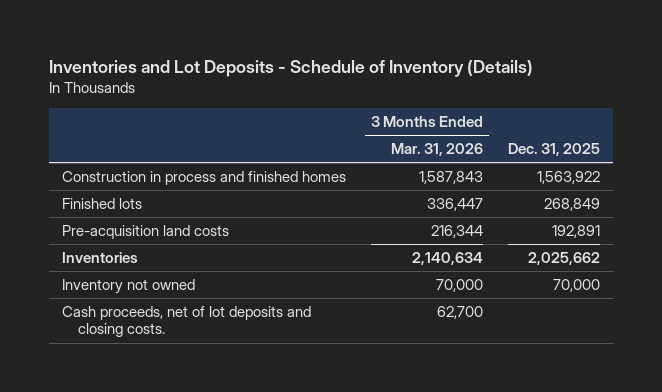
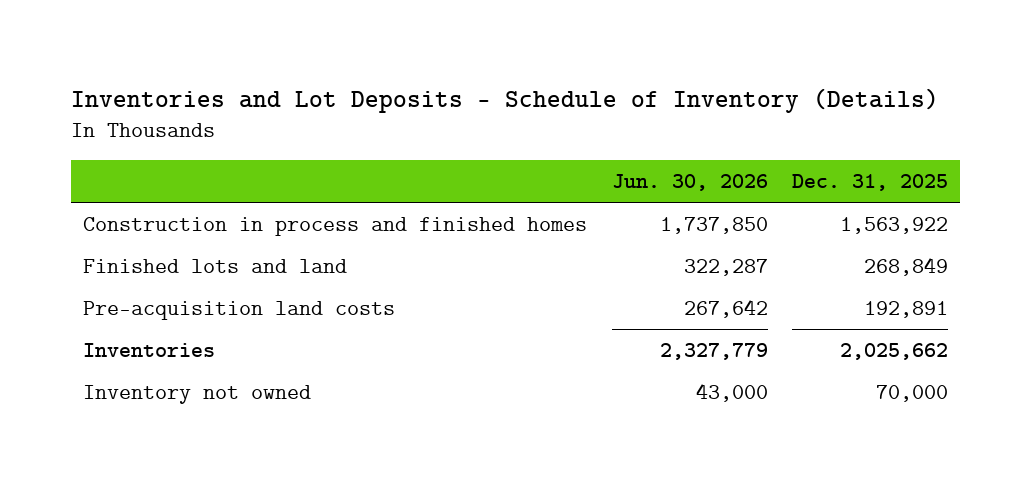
- | 3 Months Ended Mar. 31, 2026 | Dec. 31, 2025
+ | Jun. 30, 2026 | Dec. 31, 2025
- Finished lots | 336,447 | 268,849
+ Finished lots and land | 322,287 | 268,849
- Cash proceeds, net of lot deposits and closing costs. | 62,700 |

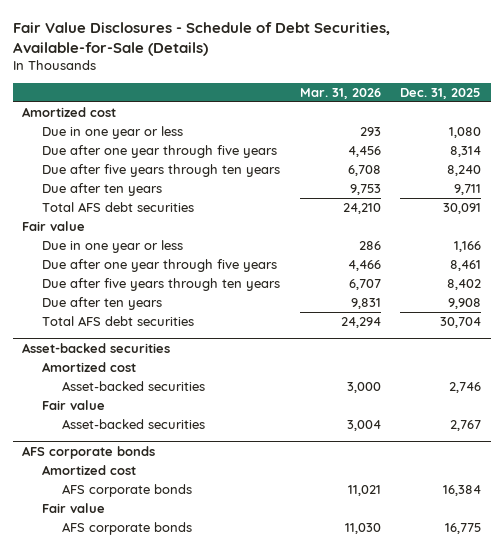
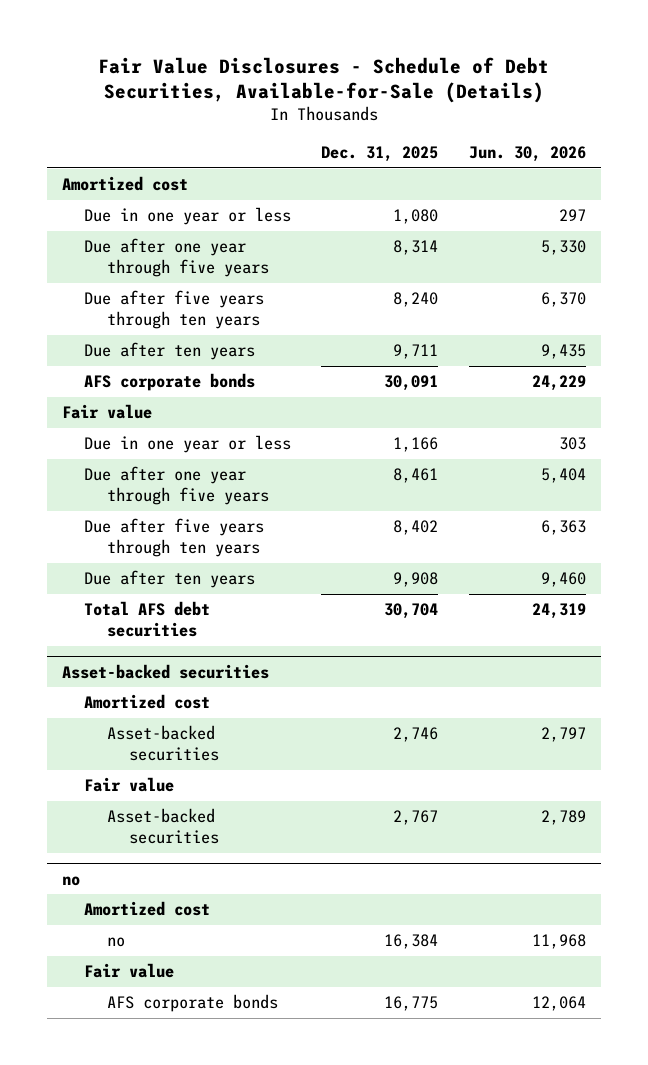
- | Mar. 31, 2026 | Dec. 31, 2025
+ | Dec. 31, 2025 | Jun. 30, 2026
- Total AFS debt securities | 24,210 | 30,091
+ AFS corporate bonds | 30,091 | 24,229
- AFS corporate bonds
+ no
- AFS corporate bonds | 11,021 | 16,384
+ no | 16,384 | 11,968

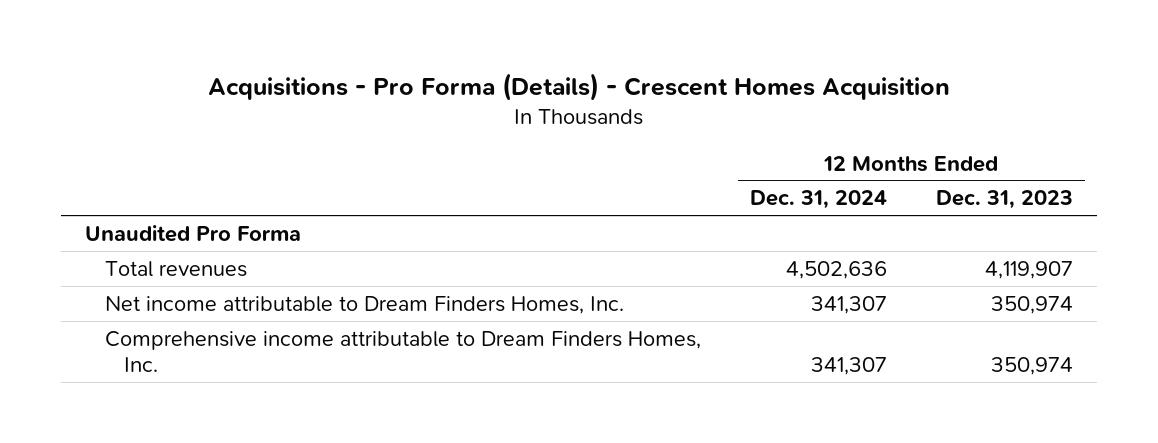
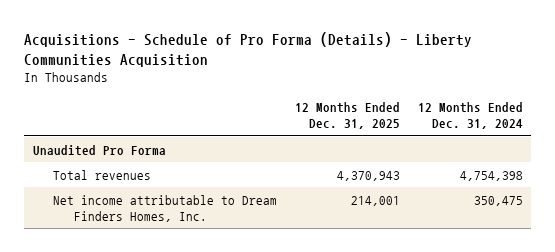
- Acquisitions - Pro Forma (Details) - Crescent Homes Acquisition
+ Acquisitions - Schedule of Pro Forma (Details) - Liberty Communities Acquisition
- | 12 Months Ended Dec. 31, 2024 | 12 Months Ended Dec. 31, 2023
+ | 12 Months Ended Dec. 31, 2025 | 12 Months Ended Dec. 31, 2024
- Total revenues | 4,502,636 | 4,119,907
- Net income attributable to Dream Finders Homes, Inc. | 341,307 | 350,974
- Comprehensive income attributable to Dream Finders Homes, Inc. | 341,307 | 350,974
+ Total revenues | 4,370,943 | 4,754,398
+ Net income attributable to Dream Finders Homes, Inc. | 214,001 | 350,475

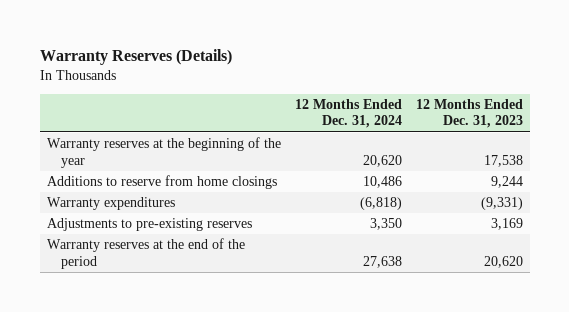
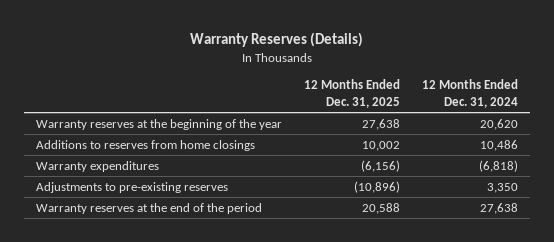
- | 12 Months Ended Dec. 31, 2024 | 12 Months Ended Dec. 31, 2023
+ | 12 Months Ended Dec. 31, 2025 | 12 Months Ended Dec. 31, 2024
- Additions to reserve from home closings | 10,486 | 9,244
+ Additions to reserves from home closings | 10,002 | 10,486

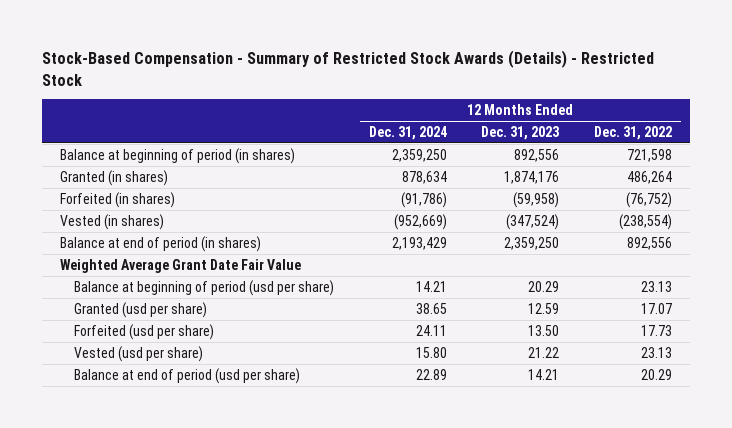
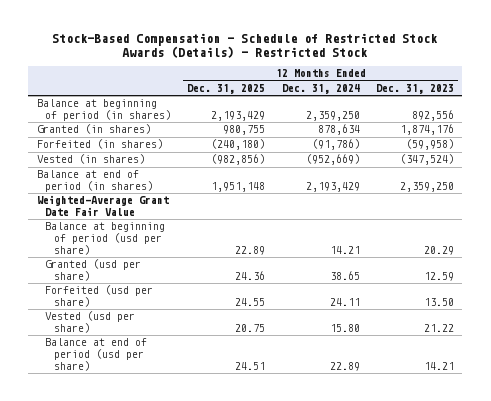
- Stock-Based Compensation - Summary of Restricted Stock Awards (Details) - Restricted Stock
+ Stock-Based Compensation - Schedule of Restricted Stock Awards (Details) - Restricted Stock
- | 12 Months Ended Dec. 31, 2024 | 12 Months Ended Dec. 31, 2023 | 12 Months Ended Dec. 31, 2022
+ | 12 Months Ended Dec. 31, 2025 | 12 Months Ended Dec. 31, 2024 | 12 Months Ended Dec. 31, 2023
- Weighted Average Grant Date Fair Value
+ Weighted-Average Grant Date Fair Value

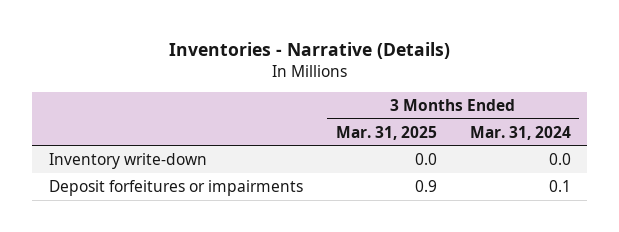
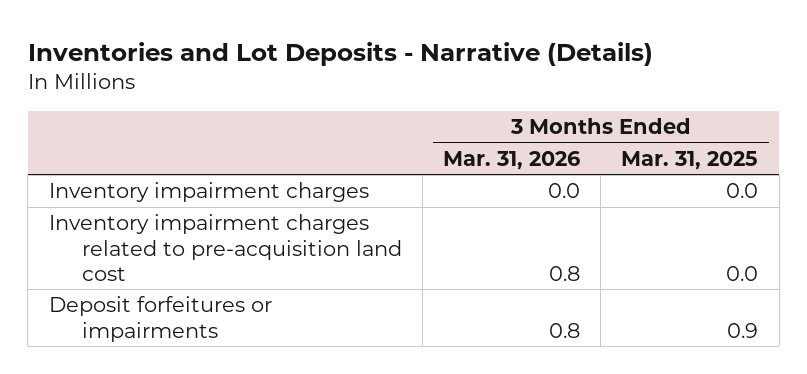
- Inventories - Narrative (Details)
+ Inventories and Lot Deposits - Narrative (Details)
- | 3 Months Ended Mar. 31, 2025 | 3 Months Ended Mar. 31, 2024
+ | 3 Months Ended Mar. 31, 2026 | 3 Months Ended Mar. 31, 2025
- Inventory write-down | 0.0 | 0.0
+ Inventory impairment charges | 0.0 | 0.0
+ Inventory impairment charges related to pre-acquisition land cost | 0.8 | 0.0

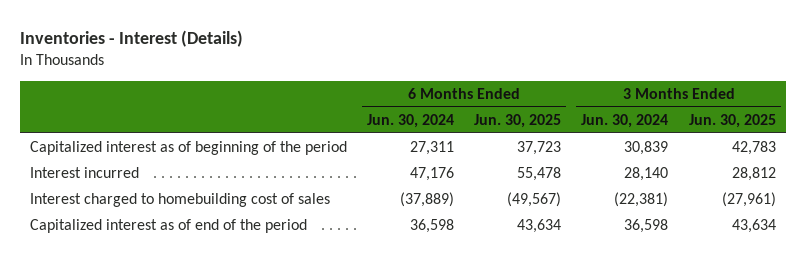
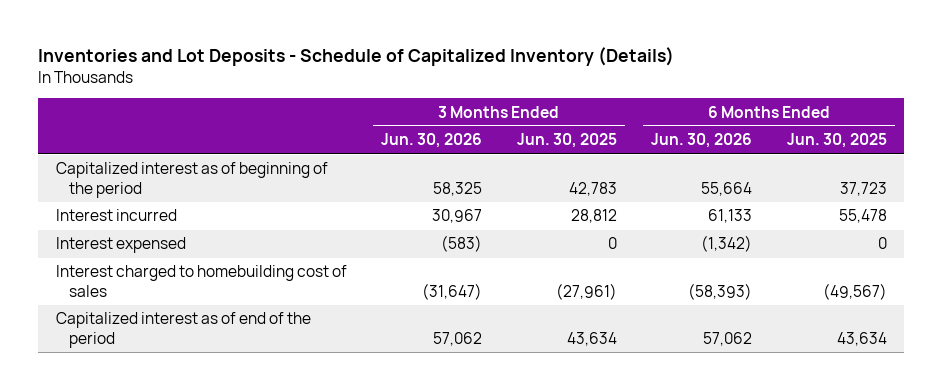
- Inventories - Interest (Details)
+ Inventories and Lot Deposits - Schedule of Capitalized Inventory (Details)
- | 6 Months Ended Jun. 30, 2024 | 6 Months Ended Jun. 30, 2025 | 3 Months Ended Jun. 30, 2024 | 3 Months Ended Jun. 30, 2025
+ | 3 Months Ended Jun. 30, 2026 | 3 Months Ended Jun. 30, 2025 | 6 Months Ended Jun. 30, 2026 | 6 Months Ended Jun. 30, 2025
+ Interest expensed | (583) | 0 | (1,342) | 0

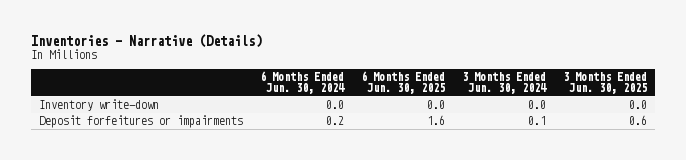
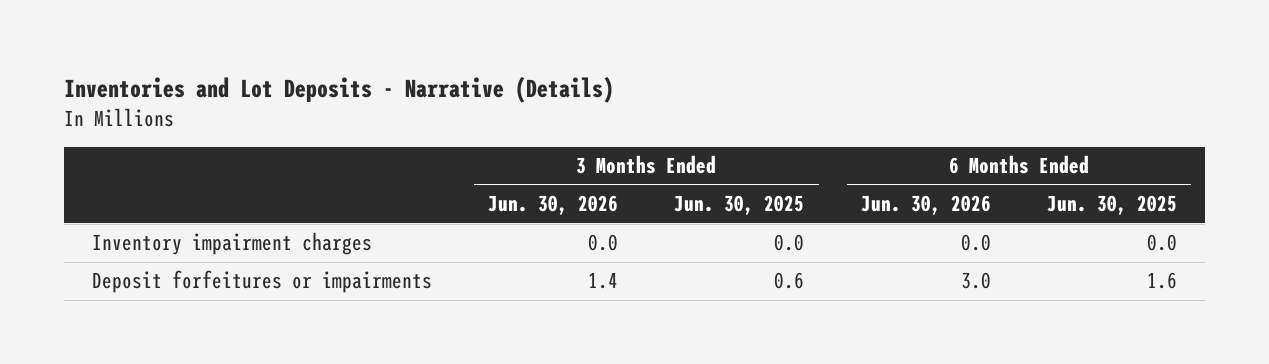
- Inventories - Narrative (Details)
+ Inventories and Lot Deposits - Narrative (Details)
- | 6 Months Ended Jun. 30, 2024 | 6 Months Ended Jun. 30, 2025 | 3 Months Ended Jun. 30, 2024 | 3 Months Ended Jun. 30, 2025
+ | 3 Months Ended Jun. 30, 2026 | 3 Months Ended Jun. 30, 2025 | 6 Months Ended Jun. 30, 2026 | 6 Months Ended Jun. 30, 2025
- Inventory write-down | 0.0 | 0.0 | 0.0 | 0.0
+ Inventory impairment charges | 0.0 | 0.0 | 0.0 | 0.0

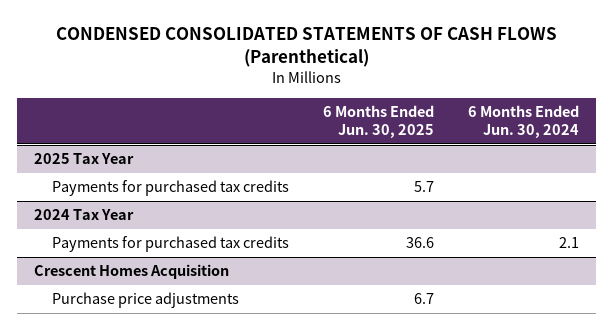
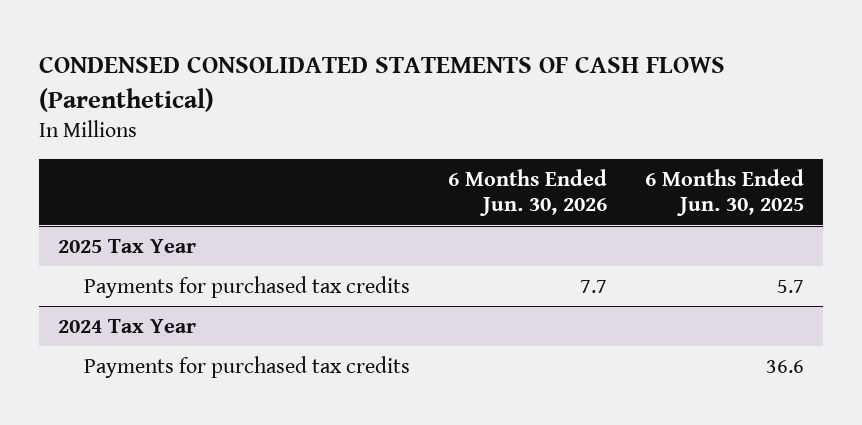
- | 6 Months Ended Jun. 30, 2025 | 6 Months Ended Jun. 30, 2024
+ | 6 Months Ended Jun. 30, 2026 | 6 Months Ended Jun. 30, 2025
- Crescent Homes Acquisition
- Purchase price adjustments | 6.7 |

